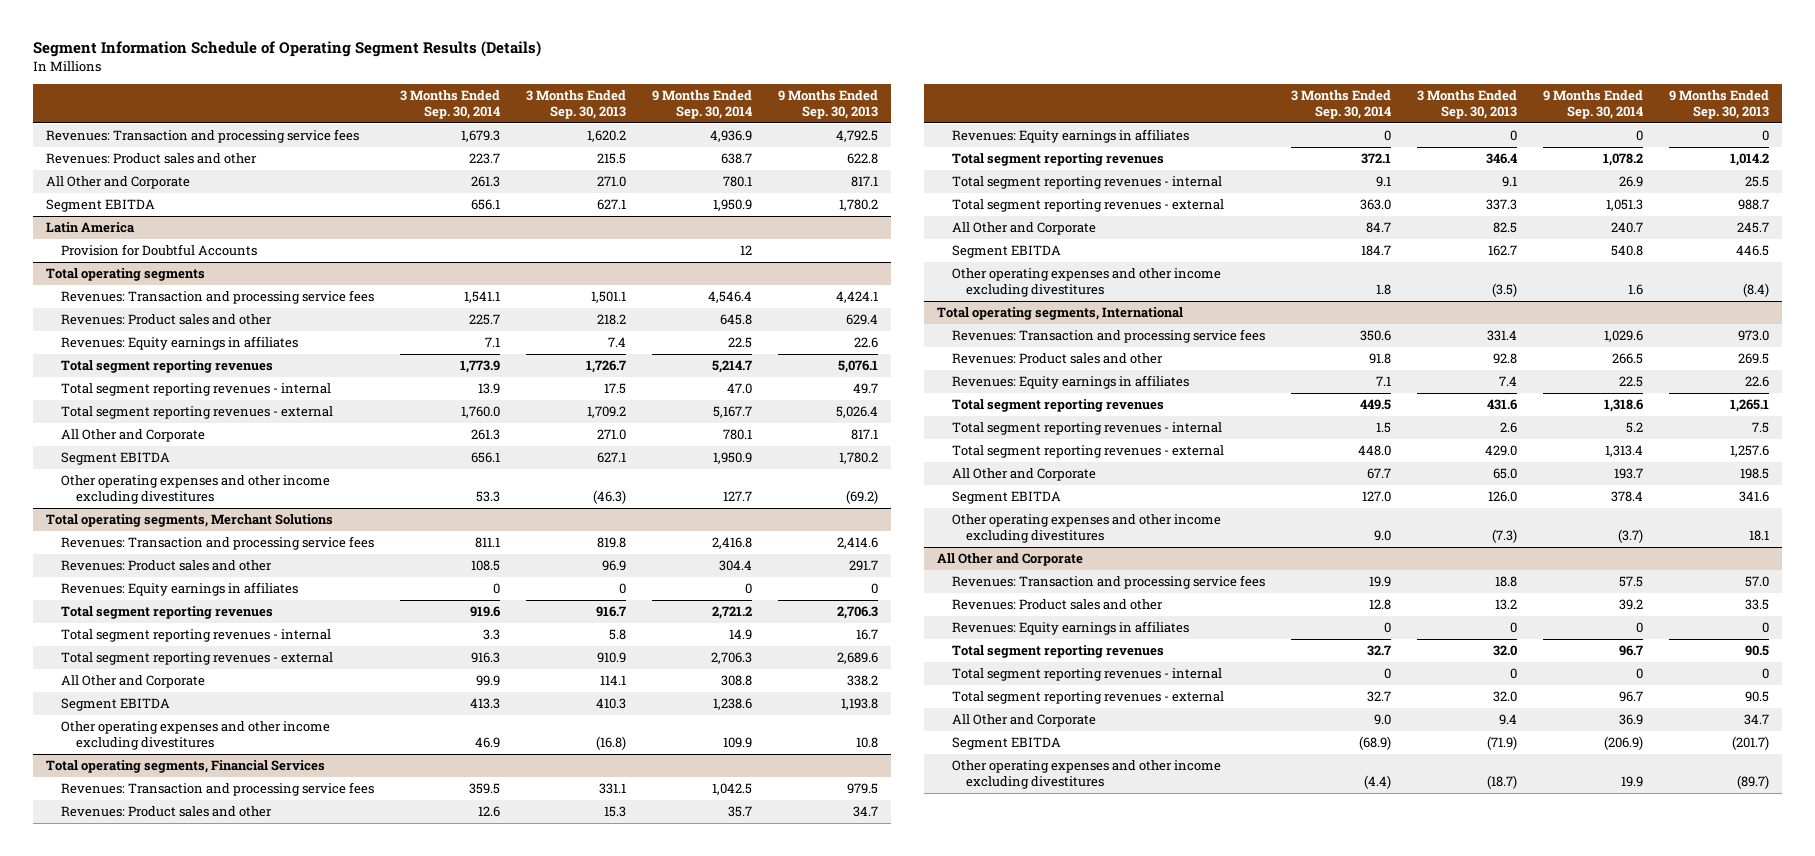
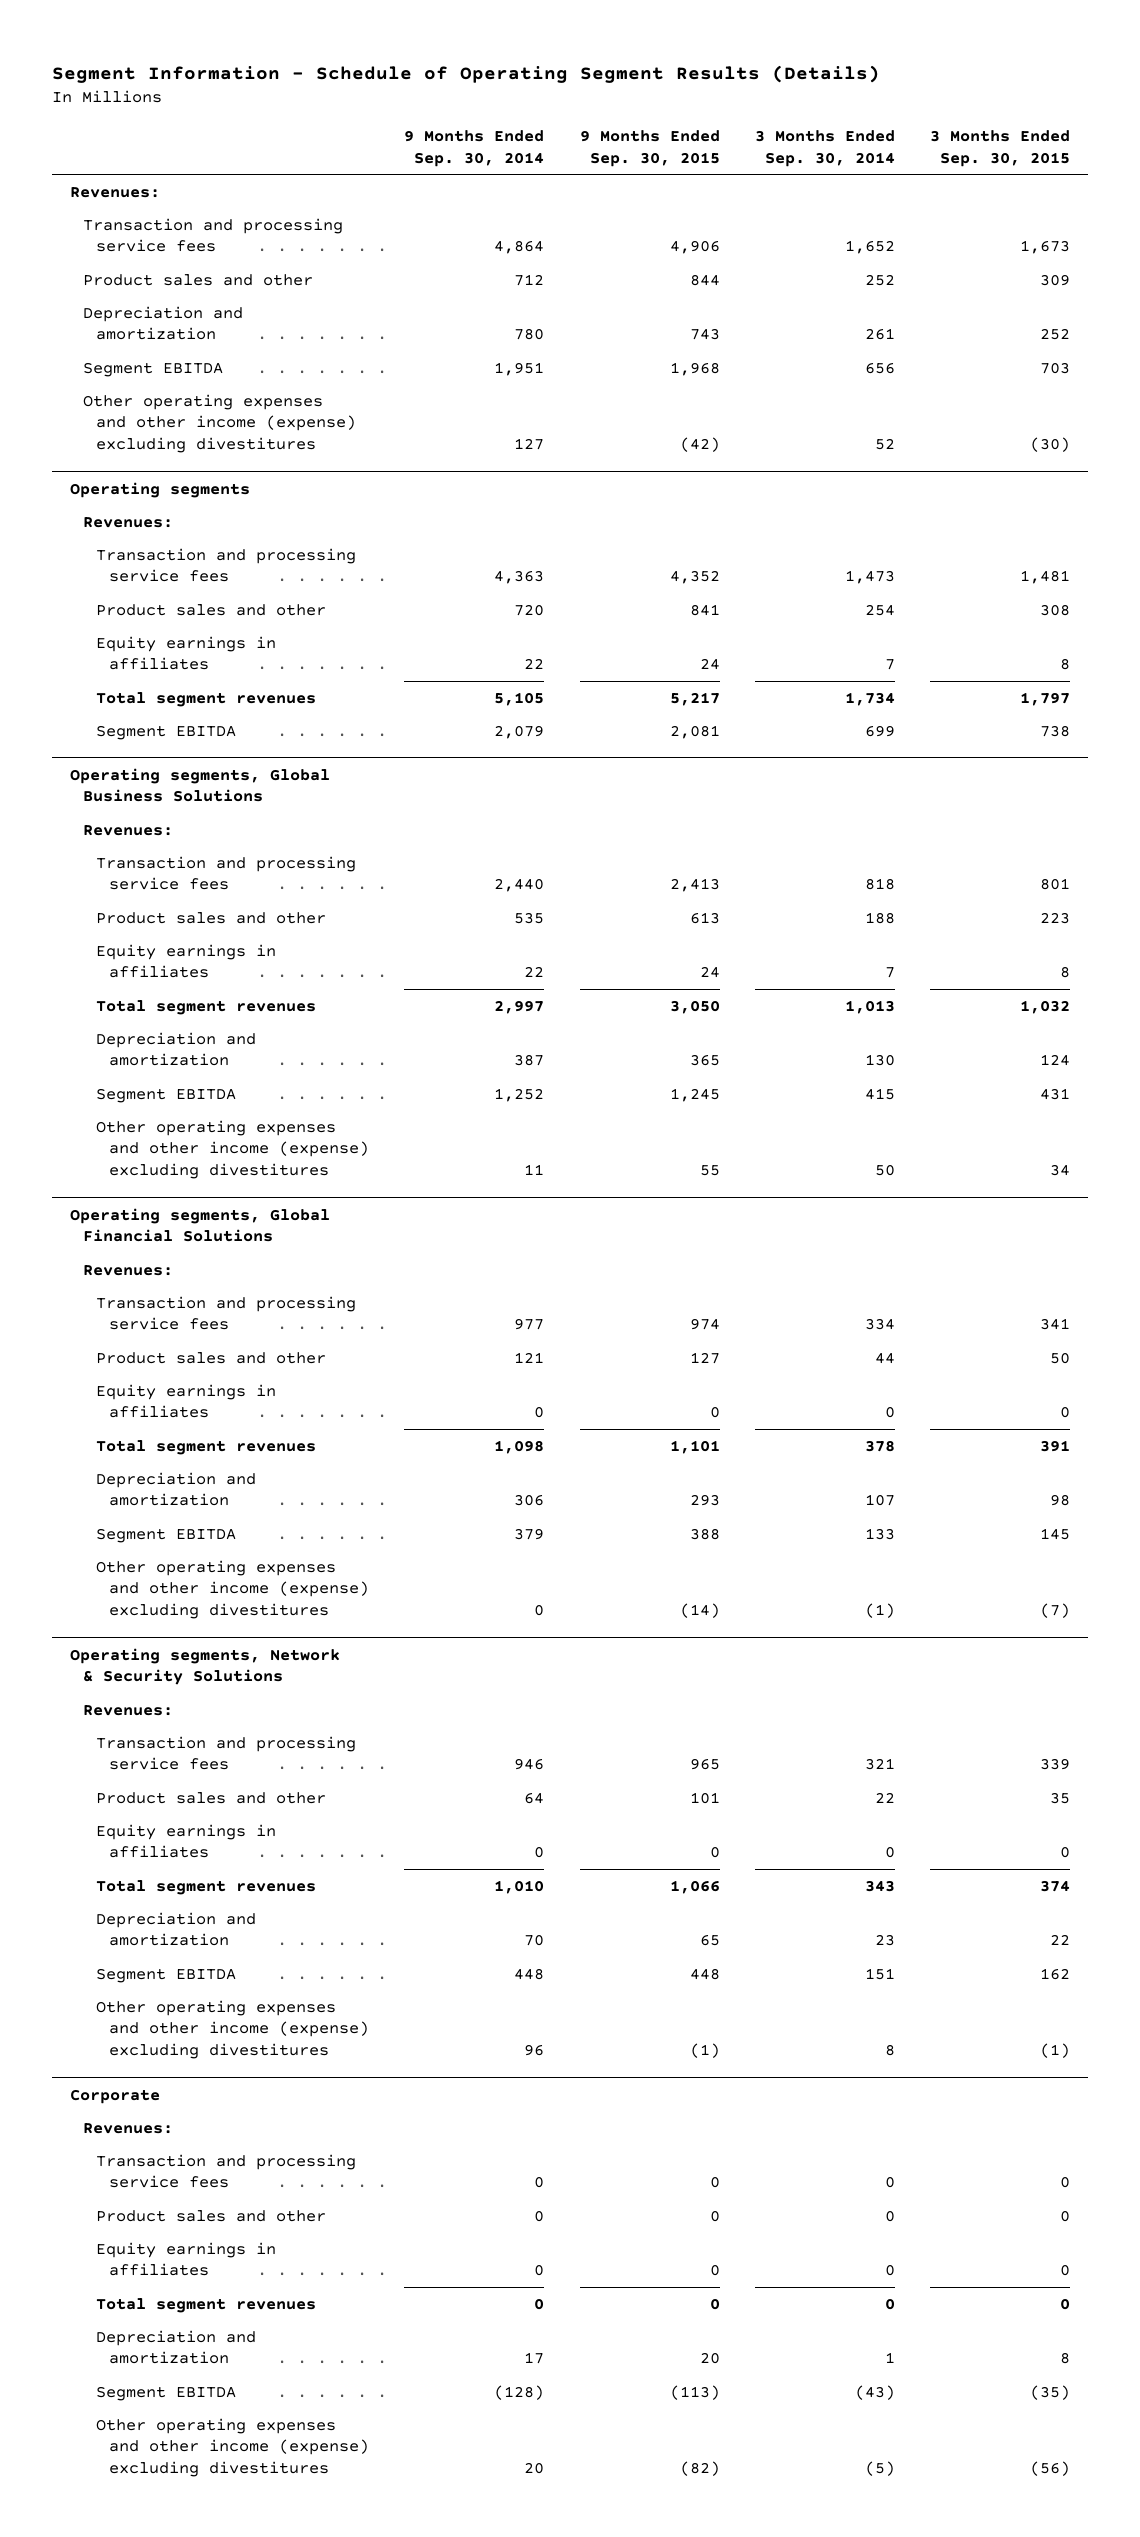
- Segment Information Schedule of Operating Segment Results (Details)
+ Segment Information - Schedule of Operating Segment Results (Details)
- | 3 Months Ended Sep. 30, 2014 | 3 Months Ended Sep. 30, 2013 | 9 Months Ended Sep. 30, 2014 | 9 Months Ended Sep. 30, 2013
+ | 9 Months Ended Sep. 30, 2014 | 9 Months Ended Sep. 30, 2015 | 3 Months Ended Sep. 30, 2014 | 3 Months Ended Sep. 30, 2015
- Revenues: Transaction and processing service fees | 1,679.3 | 1,620.2 | 4,936.9 | 4,792.5
- Revenues: Product sales and other | 223.7 | 215.5 | 638.7 | 622.8
- All Other and Corporate | 261.3 | 271.0 | 780.1 | 817.1
- Segment EBITDA | 656.1 | 627.1 | 1,950.9 | 1,780.2
- Latin America
- Provision for Doubtful Accounts | | | 12 |
- Total operating segments
- Revenues: Transaction and processing service fees | 1,541.1 | 1,501.1 | 4,546.4 | 4,424.1
- Revenues: Product sales and other | 225.7 | 218.2 | 645.8 | 629.4
- Revenues: Equity earnings in affiliates | 7.1 | 7.4 | 22.5 | 22.6
- Total segment reporting revenues | 1,773.9 | 1,726.7 | 5,214.7 | 5,076.1
- Total segment reporting revenues - internal | 13.9 | 17.5 | 47.0 | 49.7
- Total segment reporting revenues - external | 1,760.0 | 1,709.2 | 5,167.7 | 5,026.4
- All Other and Corporate | 261.3 | 271.0 | 780.1 | 817.1
- Segment EBITDA | 656.1 | 627.1 | 1,950.9 | 1,780.2
- Other operating expenses and other income excluding divestitures | 53.3 | (46.3) | 127.7 | (69.2)
- Total operating segments, Merchant Solutions
- Revenues: Transaction and processing service fees | 811.1 | 819.8 | 2,416.8 | 2,414.6
- Revenues: Product sales and other | 108.5 | 96.9 | 304.4 | 291.7
- Revenues: Equity earnings in affiliates | 0 | 0 | 0 | 0
- Total segment reporting revenues | 919.6 | 916.7 | 2,721.2 | 2,706.3
- Total segment reporting revenues - internal | 3.3 | 5.8 | 14.9 | 16.7
- Total segment reporting revenues - external | 916.3 | 910.9 | 2,706.3 | 2,689.6
- All Other and Corporate | 99.9 | 114.1 | 308.8 | 338.2
- Segment EBITDA | 413.3 | 410.3 | 1,238.6 | 1,193.8
- Other operating expenses and other income excluding divestitures | 46.9 | (16.8) | 109.9 | 10.8
- Total operating segments, Financial Services
- Revenues: Transaction and processing service fees | 359.5 | 331.1 | 1,042.5 | 979.5
- Revenues: Product sales and other | 12.6 | 15.3 | 35.7 | 34.7
- Revenues: Equity earnings in affiliates | 0 | 0 | 0 | 0
- Total segment reporting revenues | 372.1 | 346.4 | 1,078.2 | 1,014.2
- Total segment reporting revenues - internal | 9.1 | 9.1 | 26.9 | 25.5
- Total segment reporting revenues - external | 363.0 | 337.3 | 1,051.3 | 988.7
- All Other and Corporate | 84.7 | 82.5 | 240.7 | 245.7
- Segment EBITDA | 184.7 | 162.7 | 540.8 | 446.5
- Other operating expenses and other income excluding divestitures | 1.8 | (3.5) | 1.6 | (8.4)
- Total operating segments, International
- Revenues: Transaction and processing service fees | 350.6 | 331.4 | 1,029.6 | 973.0
- Revenues: Product sales and other | 91.8 | 92.8 | 266.5 | 269.5
- Revenues: Equity earnings in affiliates | 7.1 | 7.4 | 22.5 | 22.6
- Total segment reporting revenues | 449.5 | 431.6 | 1,318.6 | 1,265.1
- Total segment reporting revenues - internal | 1.5 | 2.6 | 5.2 | 7.5
- Total segment reporting revenues - external | 448.0 | 429.0 | 1,313.4 | 1,257.6
- All Other and Corporate | 67.7 | 65.0 | 193.7 | 198.5
- Segment EBITDA | 127.0 | 126.0 | 378.4 | 341.6
- Other operating expenses and other income excluding divestitures | 9.0 | (7.3) | (3.7) | 18.1
- All Other and Corporate
- Revenues: Transaction and processing service fees | 19.9 | 18.8 | 57.5 | 57.0
- Revenues: Product sales and other | 12.8 | 13.2 | 39.2 | 33.5
- Revenues: Equity earnings in affiliates | 0 | 0 | 0 | 0
- Total segment reporting revenues | 32.7 | 32.0 | 96.7 | 90.5
- Total segment reporting revenues - internal | 0 | 0 | 0 | 0
- Total segment reporting revenues - external | 32.7 | 32.0 | 96.7 | 90.5
- All Other and Corporate | 9.0 | 9.4 | 36.9 | 34.7
- Segment EBITDA | (68.9) | (71.9) | (206.9) | (201.7)
- Other operating expenses and other income excluding divestitures | (4.4) | (18.7) | 19.9 | (89.7)
+ Revenues:
+ Transaction and processing service fees | 4,864 | 4,906 | 1,652 | 1,673
+ Product sales and other | 712 | 844 | 252 | 309
+ Depreciation and amortization | 780 | 743 | 261 | 252
+ Segment EBITDA | 1,951 | 1,968 | 656 | 703
+ Other operating expenses and other income (expense) excluding divestitures | 127 | (42) | 52 | (30)
+ Operating segments
+ Revenues:
+ Transaction and processing service fees | 4,363 | 4,352 | 1,473 | 1,481
+ Product sales and other | 720 | 841 | 254 | 308
+ Equity earnings in affiliates | 22 | 24 | 7 | 8
+ Total segment revenues | 5,105 | 5,217 | 1,734 | 1,797
+ Segment EBITDA | 2,079 | 2,081 | 699 | 738
+ Operating segments, Global Business Solutions
+ Revenues:
+ Transaction and processing service fees | 2,440 | 2,413 | 818 | 801
+ Product sales and other | 535 | 613 | 188 | 223
+ Equity earnings in affiliates | 22 | 24 | 7 | 8
+ Total segment revenues | 2,997 | 3,050 | 1,013 | 1,032
+ Depreciation and amortization | 387 | 365 | 130 | 124
+ Segment EBITDA | 1,252 | 1,245 | 415 | 431
+ Other operating expenses and other income (expense) excluding divestitures | 11 | 55 | 50 | 34
+ Operating segments, Global Financial Solutions
+ Revenues:
+ Transaction and processing service fees | 977 | 974 | 334 | 341
+ Product sales and other | 121 | 127 | 44 | 50
+ Equity earnings in affiliates | 0 | 0 | 0 | 0
+ Total segment revenues | 1,098 | 1,101 | 378 | 391
+ Depreciation and amortization | 306 | 293 | 107 | 98
+ Segment EBITDA | 379 | 388 | 133 | 145
+ Other operating expenses and other income (expense) excluding divestitures | 0 | (14) | (1) | (7)
+ Operating segments, Network & Security Solutions
+ Revenues:
+ Transaction and processing service fees | 946 | 965 | 321 | 339
+ Product sales and other | 64 | 101 | 22 | 35
+ Equity earnings in affiliates | 0 | 0 | 0 | 0
+ Total segment revenues | 1,010 | 1,066 | 343 | 374
+ Depreciation and amortization | 70 | 65 | 23 | 22
+ Segment EBITDA | 448 | 448 | 151 | 162
+ Other operating expenses and other income (expense) excluding divestitures | 96 | (1) | 8 | (1)
+ Corporate
+ Revenues:
+ Transaction and processing service fees | 0 | 0 | 0 | 0
+ Product sales and other | 0 | 0 | 0 | 0
+ Equity earnings in affiliates | 0 | 0 | 0 | 0
+ Total segment revenues | 0 | 0 | 0 | 0
+ Depreciation and amortization | 17 | 20 | 1 | 8
+ Segment EBITDA | (128) | (113) | (43) | (35)
+ Other operating expenses and other income (expense) excluding divestitures | 20 | (82) | (5) | (56)

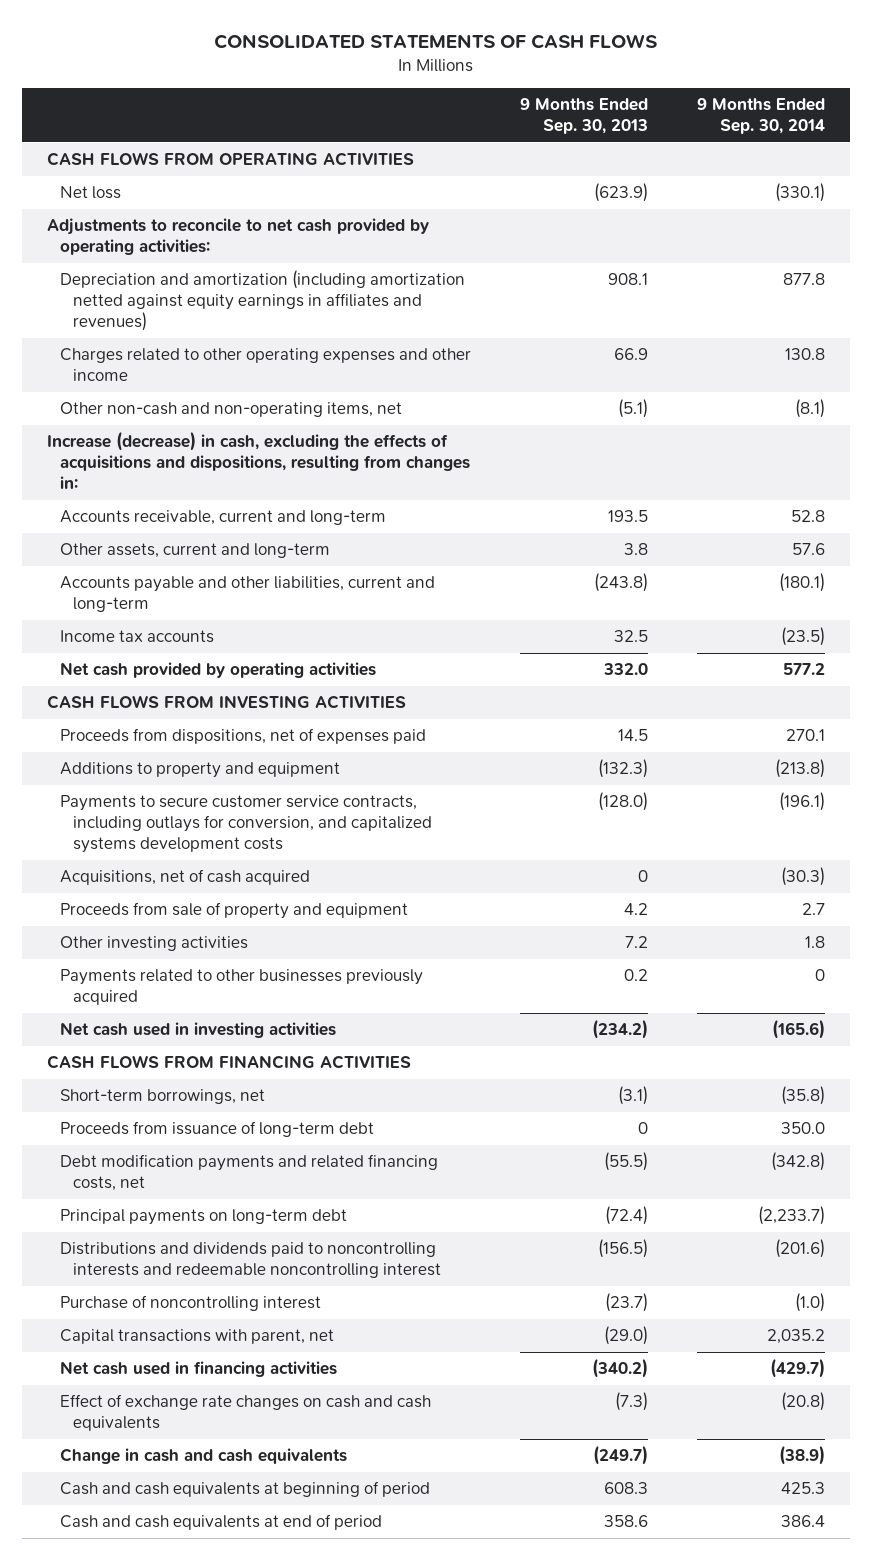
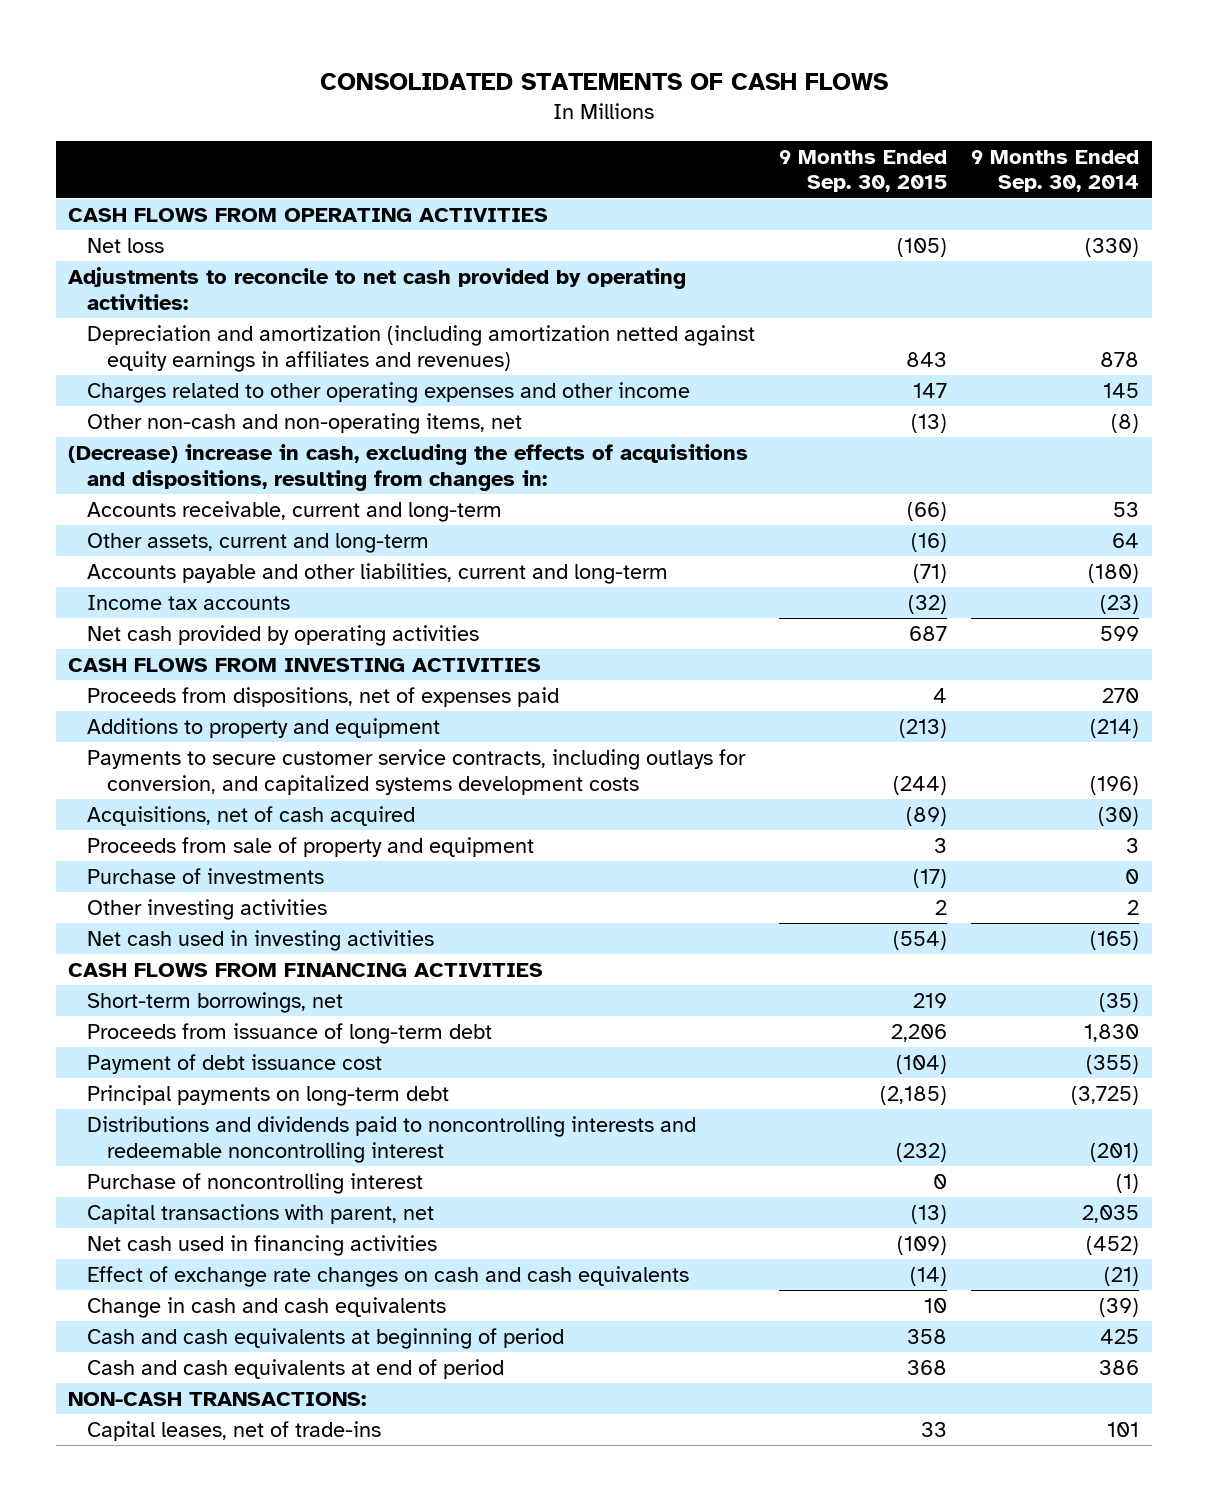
- | 9 Months Ended Sep. 30, 2013 | 9 Months Ended Sep. 30, 2014
+ | 9 Months Ended Sep. 30, 2015 | 9 Months Ended Sep. 30, 2014
- Net loss | (623.9) | (330.1)
+ Net loss | (105) | (330)
- Depreciation and amortization (including amortization netted against equity earnings in affiliates and revenues) | 908.1 | 877.8
- Charges related to other operating expenses and other income | 66.9 | 130.8
- Other non-cash and non-operating items, net | (5.1) | (8.1)
- Increase (decrease) in cash, excluding the effects of acquisitions and dispositions, resulting from changes in:
- Accounts receivable, current and long-term | 193.5 | 52.8
- Other assets, current and long-term | 3.8 | 57.6
- Accounts payable and other liabilities, current and long-term | (243.8) | (180.1)
- Income tax accounts | 32.5 | (23.5)
- Net cash provided by operating activities | 332.0 | 577.2
+ Depreciation and amortization (including amortization netted against equity earnings in affiliates and revenues) | 843 | 878
+ Charges related to other operating expenses and other income | 147 | 145
+ Other non-cash and non-operating items, net | (13) | (8)
+ (Decrease) increase in cash, excluding the effects of acquisitions and dispositions, resulting from changes in:
+ Accounts receivable, current and long-term | (66) | 53
+ Other assets, current and long-term | (16) | 64
+ Accounts payable and other liabilities, current and long-term | (71) | (180)
+ Income tax accounts | (32) | (23)
+ Net cash provided by operating activities | 687 | 599
- Proceeds from dispositions, net of expenses paid | 14.5 | 270.1
- Additions to property and equipment | (132.3) | (213.8)
- Payments to secure customer service contracts, including outlays for conversion, and capitalized systems development costs | (128.0) | (196.1)
- Acquisitions, net of cash acquired | 0 | (30.3)
- Proceeds from sale of property and equipment | 4.2 | 2.7
- Other investing activities | 7.2 | 1.8
- Payments related to other businesses previously acquired | 0.2 | 0
- Net cash used in investing activities | (234.2) | (165.6)
+ Proceeds from dispositions, net of expenses paid | 4 | 270
+ Additions to property and equipment | (213) | (214)
+ Payments to secure customer service contracts, including outlays for conversion, and capitalized systems development costs | (244) | (196)
+ Acquisitions, net of cash acquired | (89) | (30)
+ Proceeds from sale of property and equipment | 3 | 3
+ Purchase of investments | (17) | 0
+ Other investing activities | 2 | 2
+ Net cash used in investing activities | (554) | (165)
- Short-term borrowings, net | (3.1) | (35.8)
- Proceeds from issuance of long-term debt | 0 | 350.0
- Debt modification payments and related financing costs, net | (55.5) | (342.8)
- Principal payments on long-term debt | (72.4) | (2,233.7)
- Distributions and dividends paid to noncontrolling interests and redeemable noncontrolling interest | (156.5) | (201.6)
- Purchase of noncontrolling interest | (23.7) | (1.0)
- Capital transactions with parent, net | (29.0) | 2,035.2
- Net cash used in financing activities | (340.2) | (429.7)
- Effect of exchange rate changes on cash and cash equivalents | (7.3) | (20.8)
- Change in cash and cash equivalents | (249.7) | (38.9)
- Cash and cash equivalents at beginning of period | 608.3 | 425.3
- Cash and cash equivalents at end of period | 358.6 | 386.4
+ Short-term borrowings, net | 219 | (35)
+ Proceeds from issuance of long-term debt | 2,206 | 1,830
+ Payment of debt issuance cost | (104) | (355)
+ Principal payments on long-term debt | (2,185) | (3,725)
+ Distributions and dividends paid to noncontrolling interests and redeemable noncontrolling interest | (232) | (201)
+ Purchase of noncontrolling interest | 0 | (1)
+ Capital transactions with parent, net | (13) | 2,035
+ Net cash used in financing activities | (109) | (452)
+ Effect of exchange rate changes on cash and cash equivalents | (14) | (21)
+ Change in cash and cash equivalents | 10 | (39)
+ Cash and cash equivalents at beginning of period | 358 | 425
+ Cash and cash equivalents at end of period | 368 | 386
+ NON-CASH TRANSACTIONS:
+ Capital leases, net of trade-ins | 33 | 101

